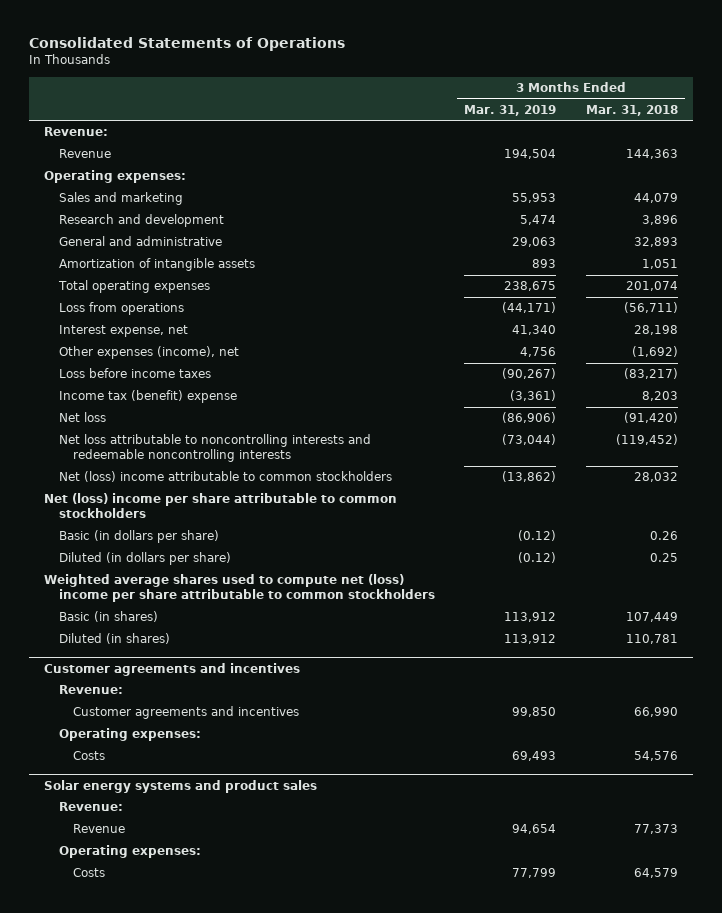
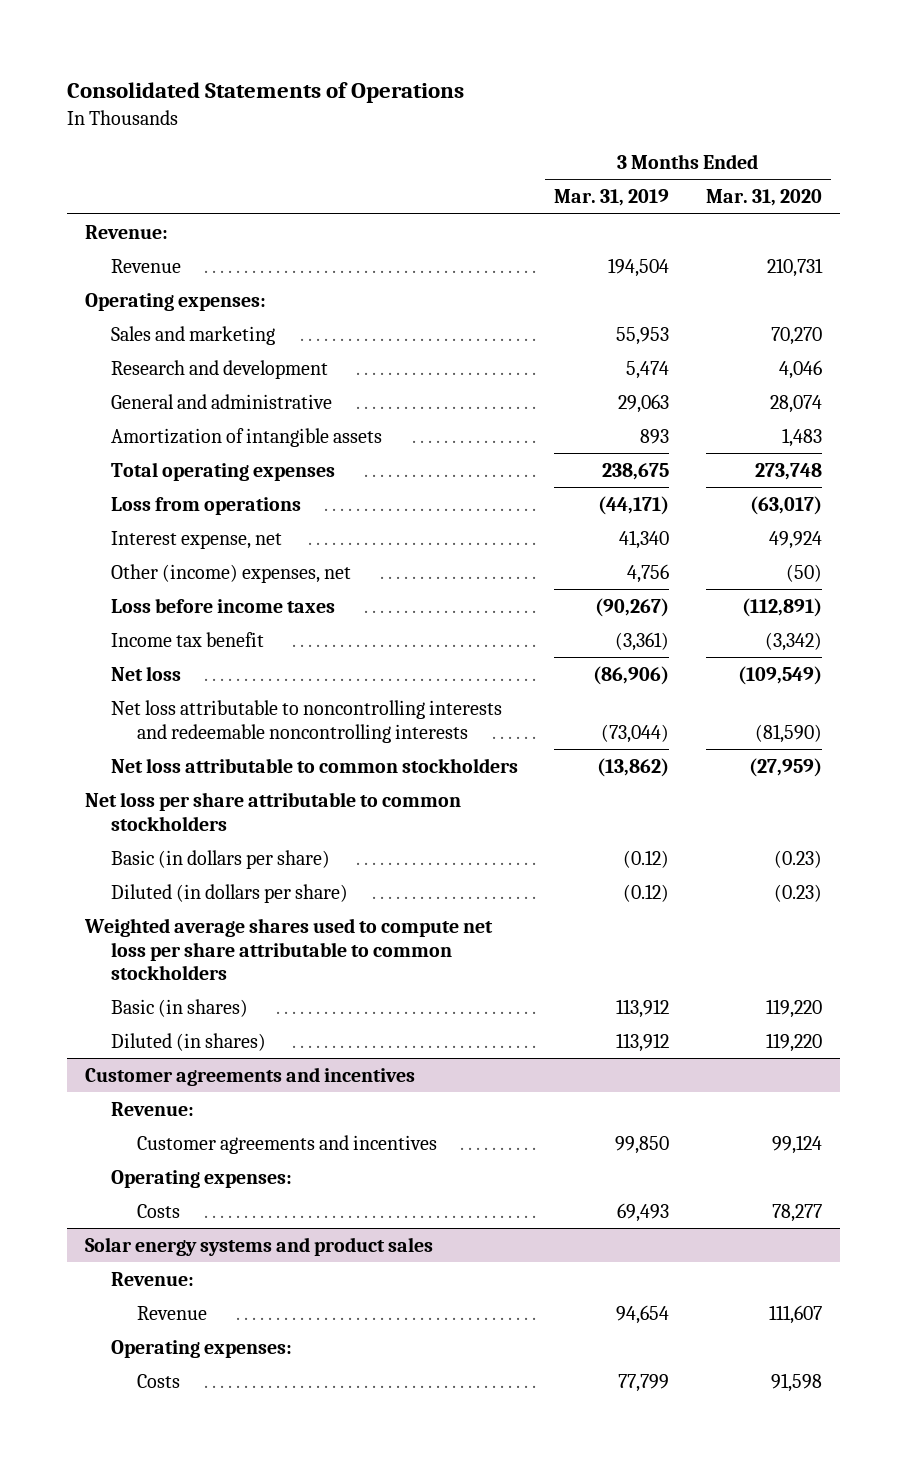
- | 3 Months Ended Mar. 31, 2019 | 3 Months Ended Mar. 31, 2018
+ | 3 Months Ended Mar. 31, 2019 | 3 Months Ended Mar. 31, 2020
- Other expenses (income), net | 4,756 | (1,692)
+ Other (income) expenses, net | 4,756 | (50)
- Income tax (benefit) expense | (3,361) | 8,203
+ Income tax benefit | (3,361) | (3,342)
- Net (loss) income attributable to common stockholders | (13,862) | 28,032
- Net (loss) income per share attributable to common stockholders
+ Net loss attributable to common stockholders | (13,862) | (27,959)
+ Net loss per share attributable to common stockholders
- Weighted average shares used to compute net (loss) income per share attributable to common stockholders
+ Weighted average shares used to compute net loss per share attributable to common stockholders

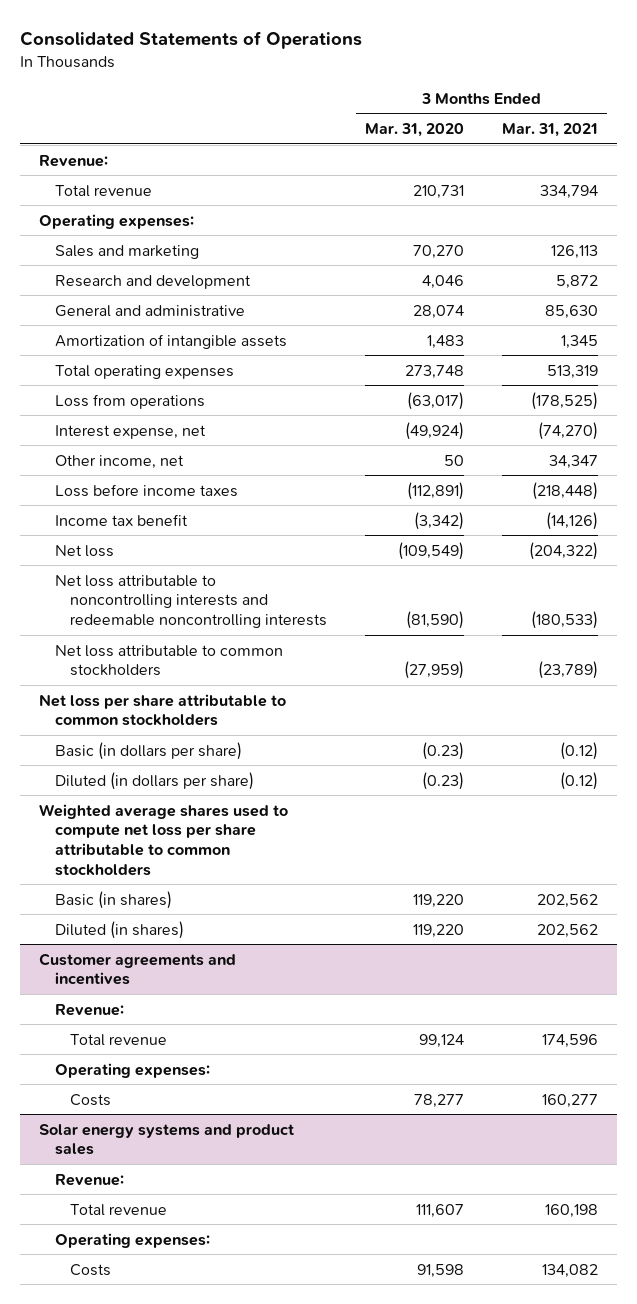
- | 3 Months Ended Mar. 31, 2019 | 3 Months Ended Mar. 31, 2020
+ | 3 Months Ended Mar. 31, 2020 | 3 Months Ended Mar. 31, 2021
- Revenue | 194,504 | 210,731
+ Total revenue | 210,731 | 334,794
- Interest expense, net | 41,340 | 49,924
- Other (income) expenses, net | 4,756 | (50)
+ Interest expense, net | (49,924) | (74,270)
+ Other income, net | 50 | 34,347
@ Customer agreements and incentives
- Customer agreements and incentives | 99,850 | 99,124
+ Total revenue | 99,124 | 174,596
@ Solar energy systems and product sales
- Revenue | 94,654 | 111,607
+ Total revenue | 111,607 | 160,198

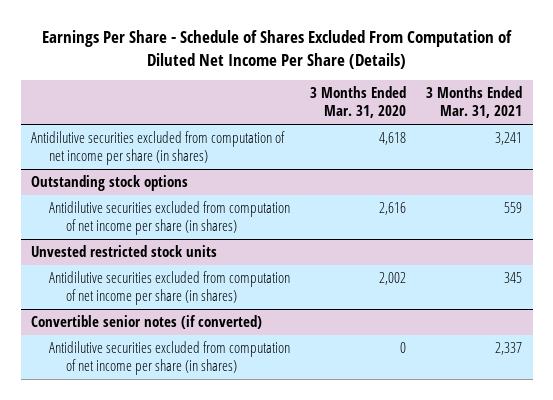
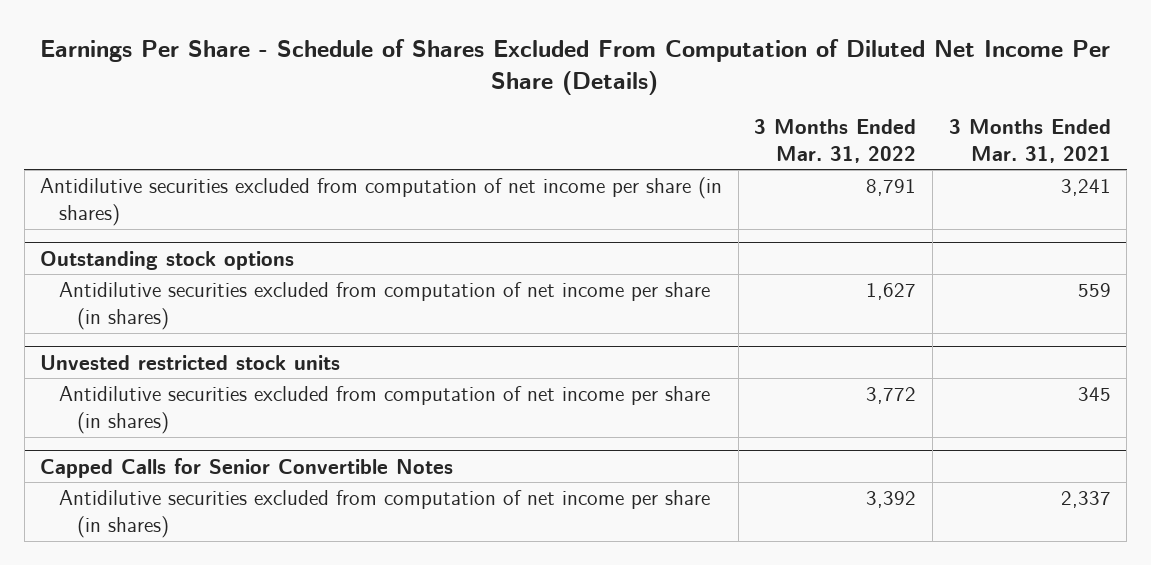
- | 3 Months Ended Mar. 31, 2020 | 3 Months Ended Mar. 31, 2021
+ | 3 Months Ended Mar. 31, 2022 | 3 Months Ended Mar. 31, 2021
- Convertible senior notes (if converted)
+ Capped Calls for Senior Convertible Notes

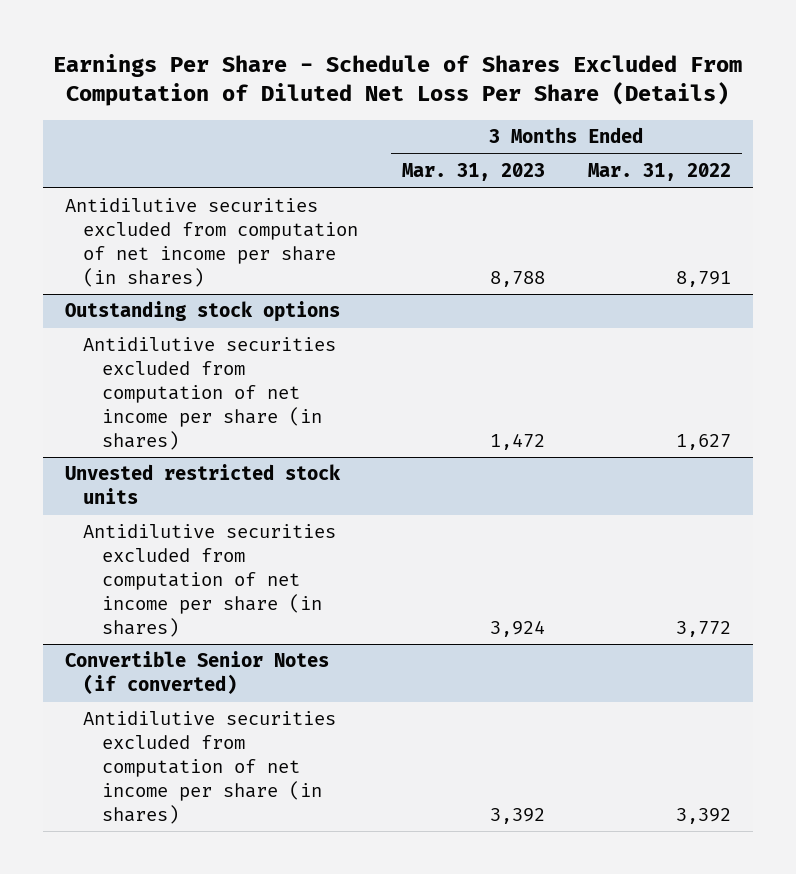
- Earnings Per Share - Schedule of Shares Excluded From Computation of Diluted Net Income Per Share (Details)
+ Earnings Per Share - Schedule of Shares Excluded From Computation of Diluted Net Loss Per Share (Details)
- | 3 Months Ended Mar. 31, 2022 | 3 Months Ended Mar. 31, 2021
+ | 3 Months Ended Mar. 31, 2023 | 3 Months Ended Mar. 31, 2022
- Capped Calls for Senior Convertible Notes
+ Convertible Senior Notes (if converted)

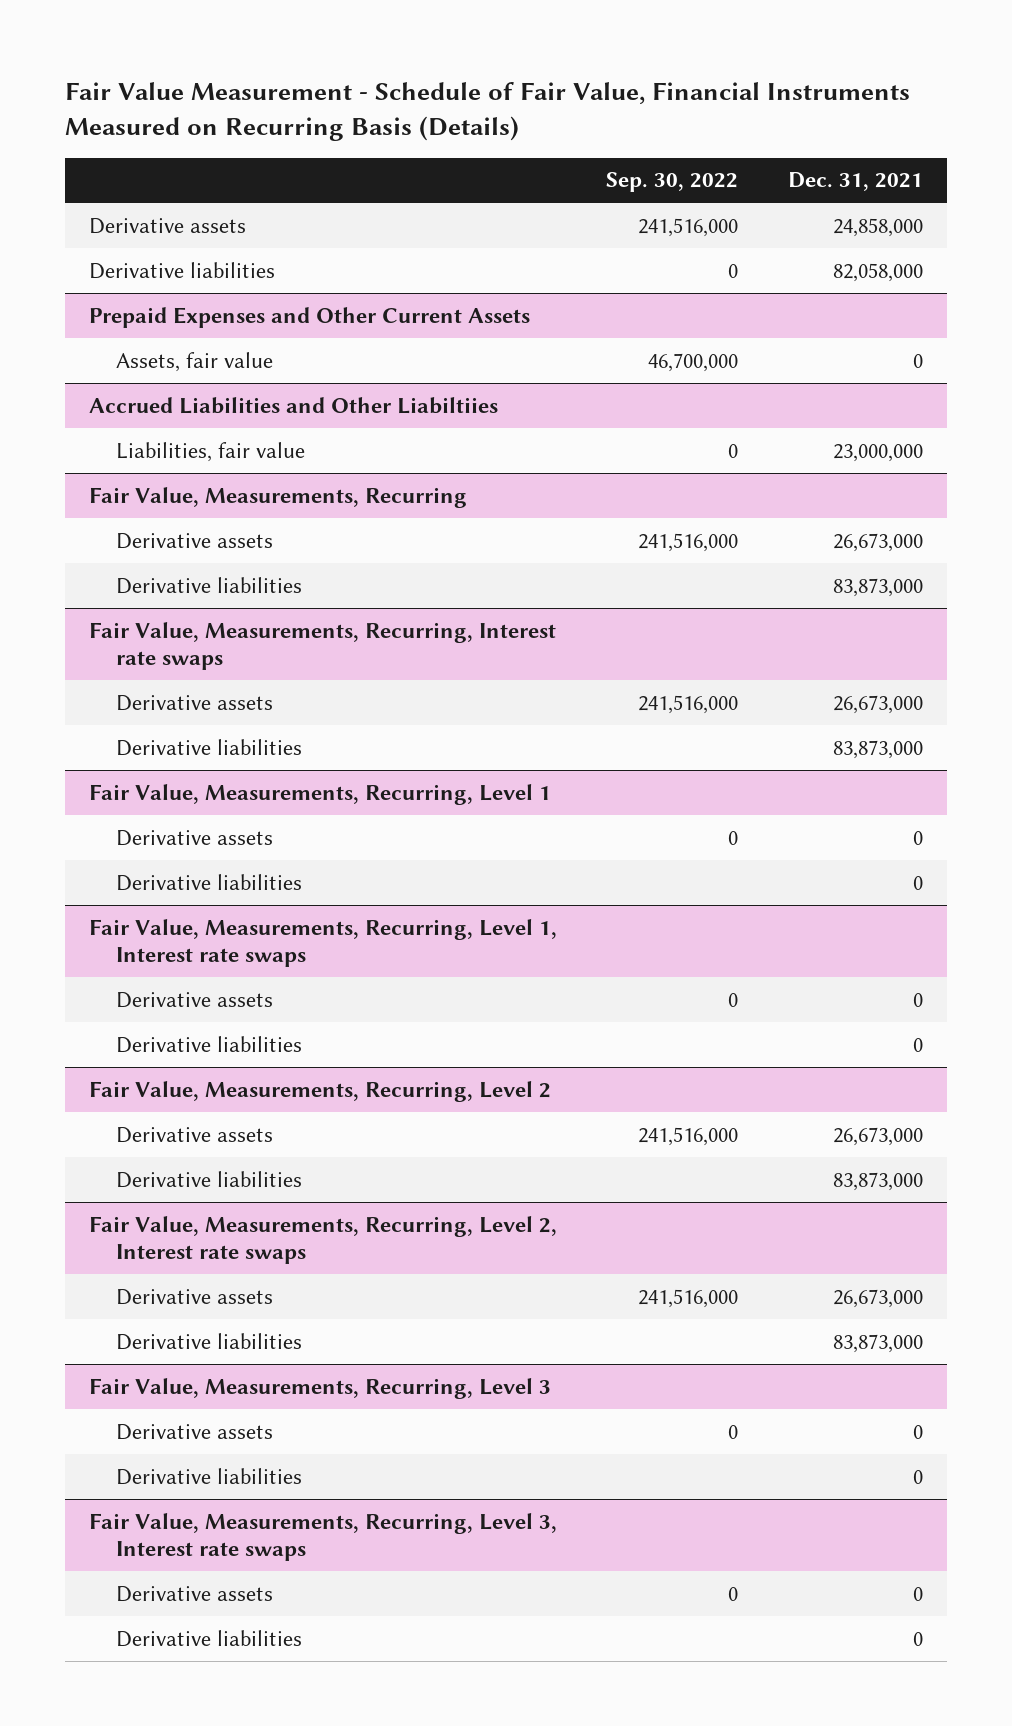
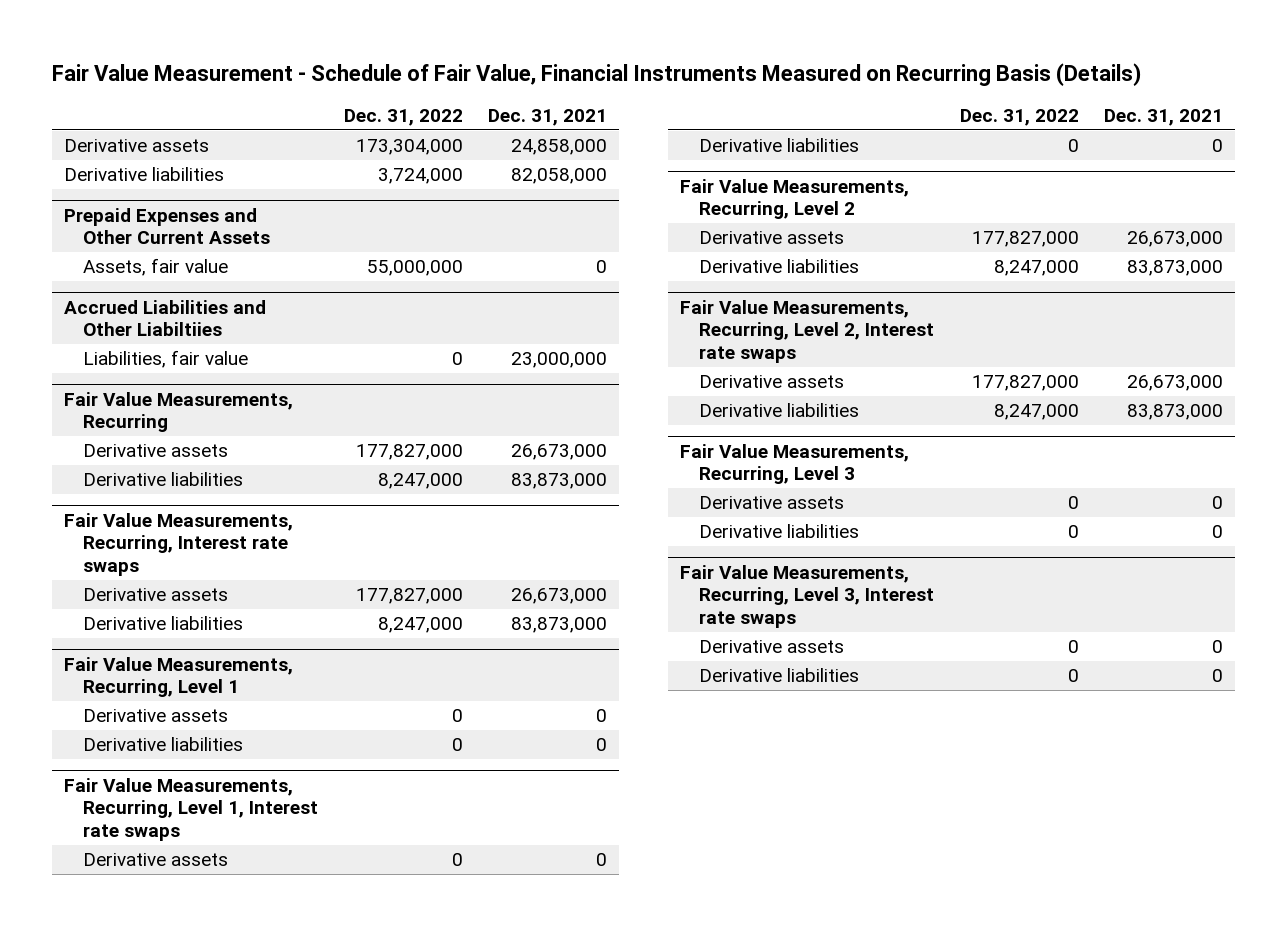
- | Sep. 30, 2022 | Dec. 31, 2021
+ | Dec. 31, 2022 | Dec. 31, 2021
- Fair Value, Measurements, Recurring
+ Fair Value Measurements, Recurring
- Fair Value, Measurements, Recurring, Interest rate swaps
+ Fair Value Measurements, Recurring, Interest rate swaps
- Fair Value, Measurements, Recurring, Level 1
+ Fair Value Measurements, Recurring, Level 1
- Fair Value, Measurements, Recurring, Level 1, Interest rate swaps
+ Fair Value Measurements, Recurring, Level 1, Interest rate swaps
- Fair Value, Measurements, Recurring, Level 2
+ Fair Value Measurements, Recurring, Level 2
- Fair Value, Measurements, Recurring, Level 2, Interest rate swaps
+ Fair Value Measurements, Recurring, Level 2, Interest rate swaps
- Fair Value, Measurements, Recurring, Level 3
+ Fair Value Measurements, Recurring, Level 3
- Fair Value, Measurements, Recurring, Level 3, Interest rate swaps
+ Fair Value Measurements, Recurring, Level 3, Interest rate swaps

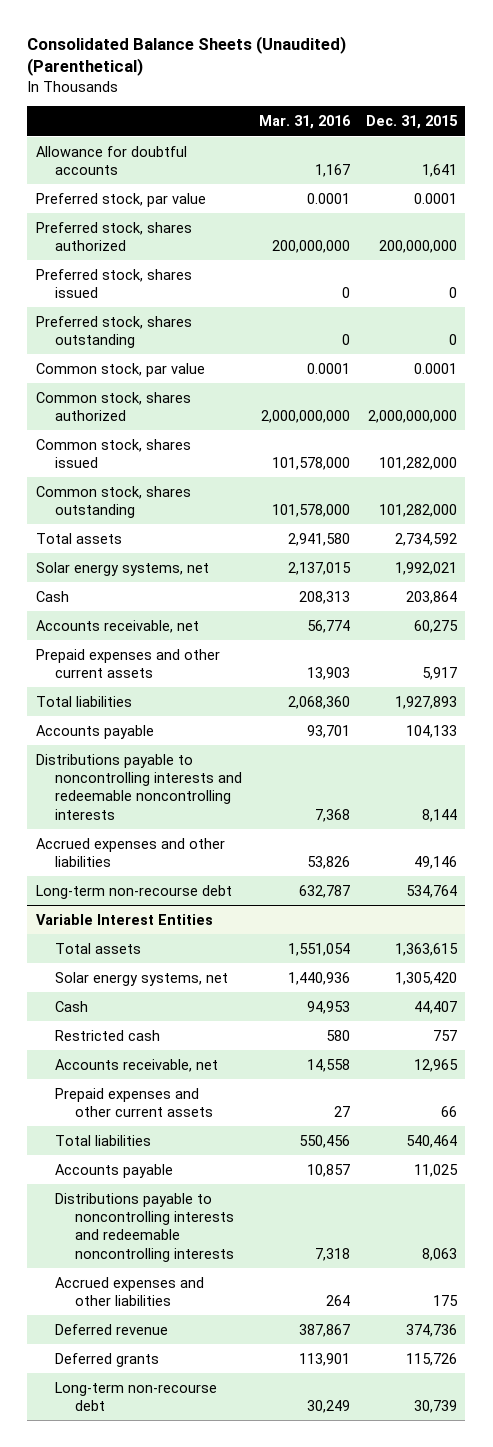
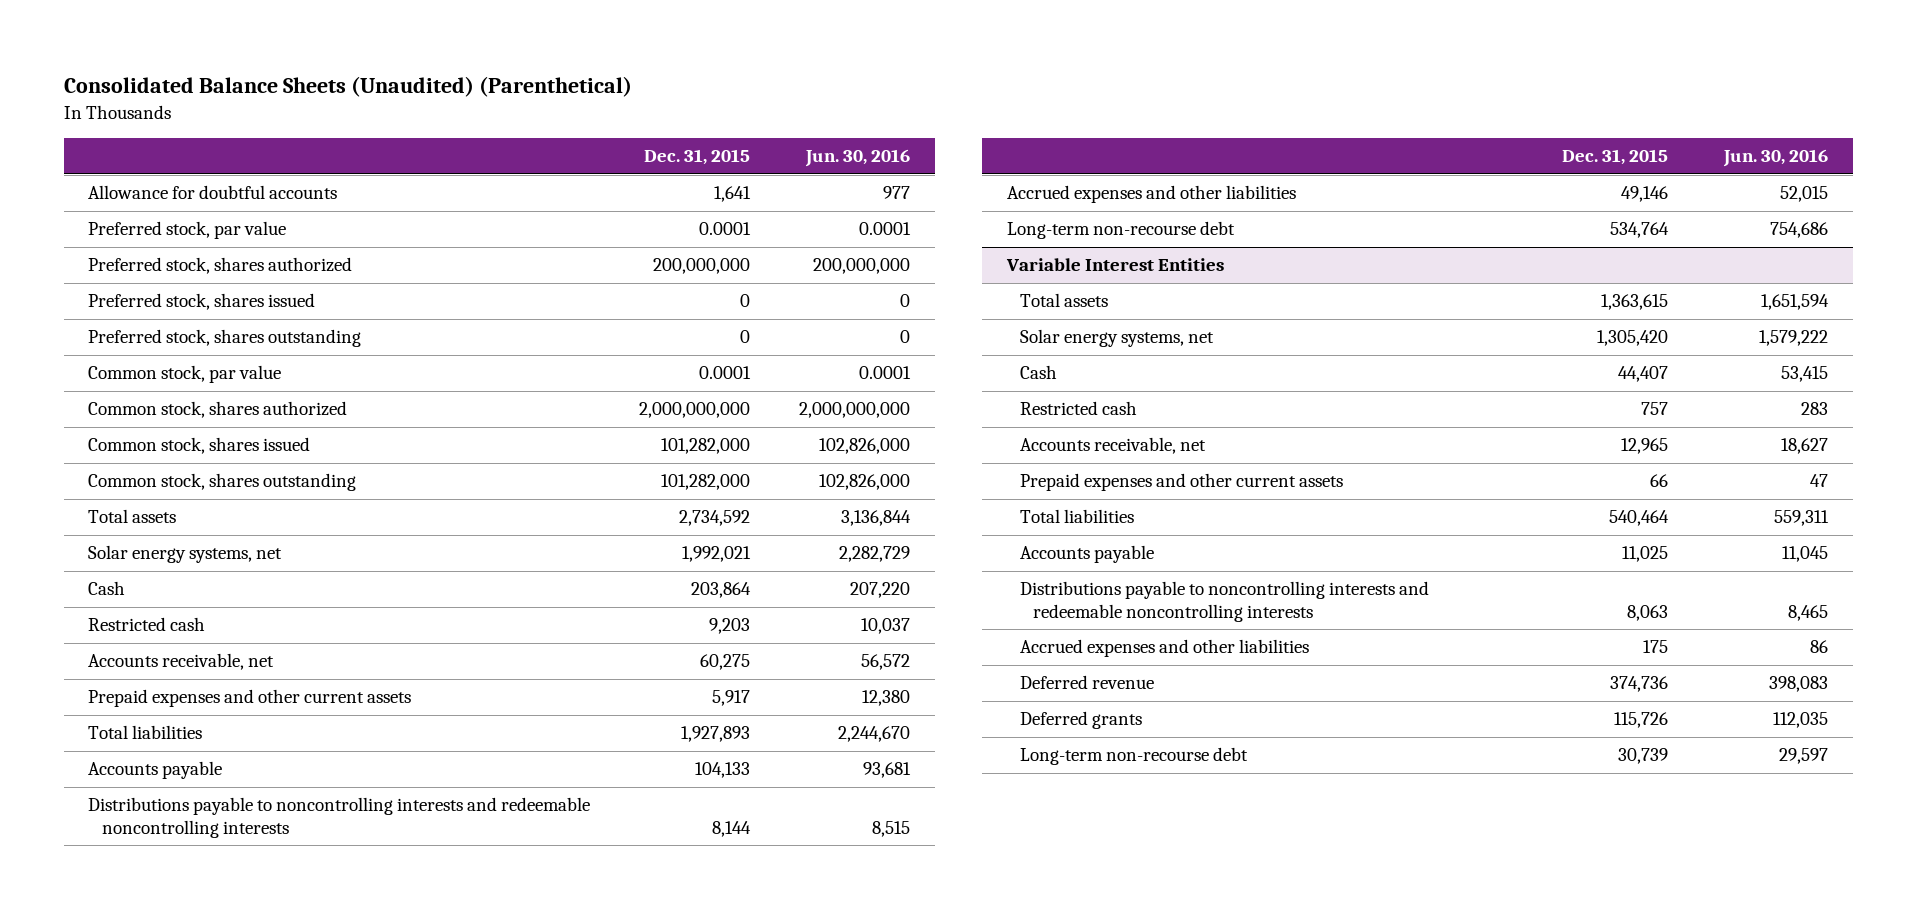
- | Mar. 31, 2016 | Dec. 31, 2015
+ | Dec. 31, 2015 | Jun. 30, 2016
+ Restricted cash | 9,203 | 10,037

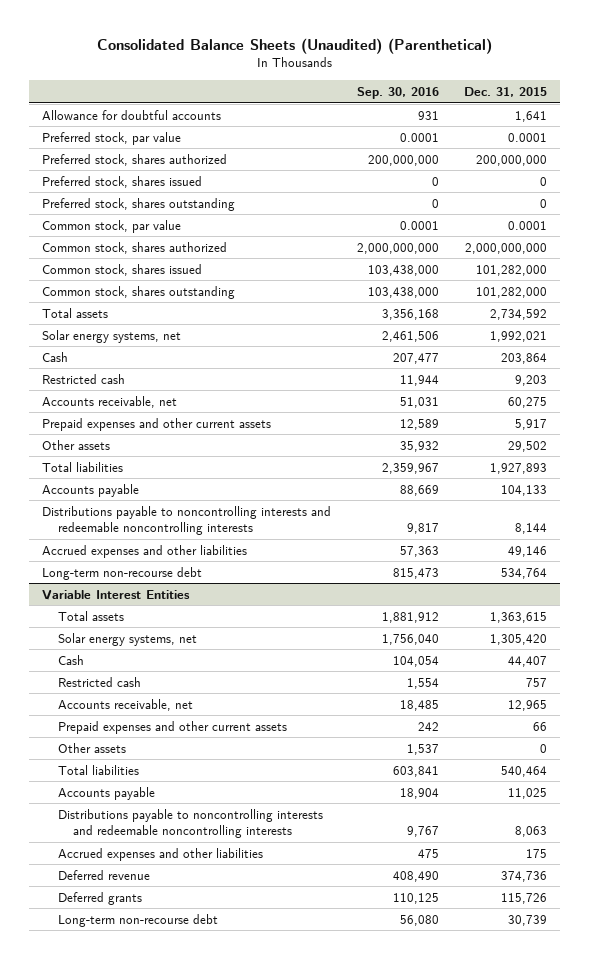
- | Dec. 31, 2015 | Jun. 30, 2016
+ | Sep. 30, 2016 | Dec. 31, 2015
+ Other assets | 35,932 | 29,502
@ Variable Interest Entities
+ Other assets | 1,537 | 0

